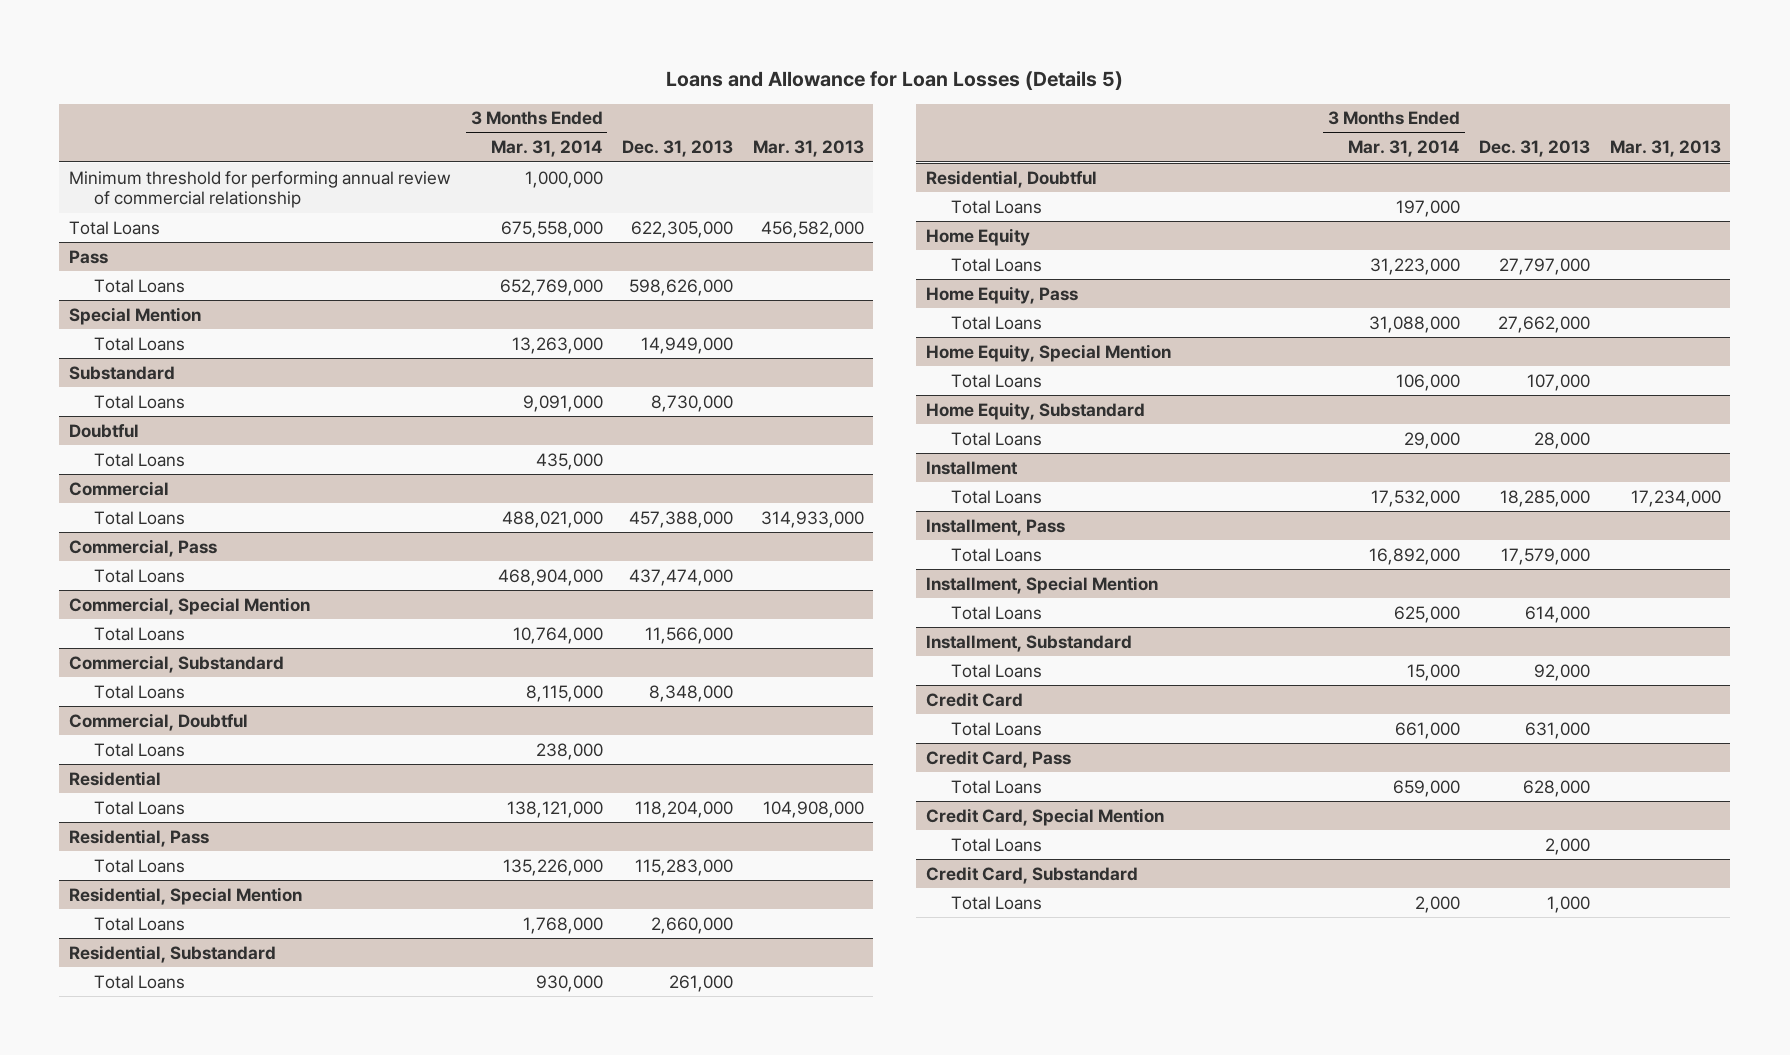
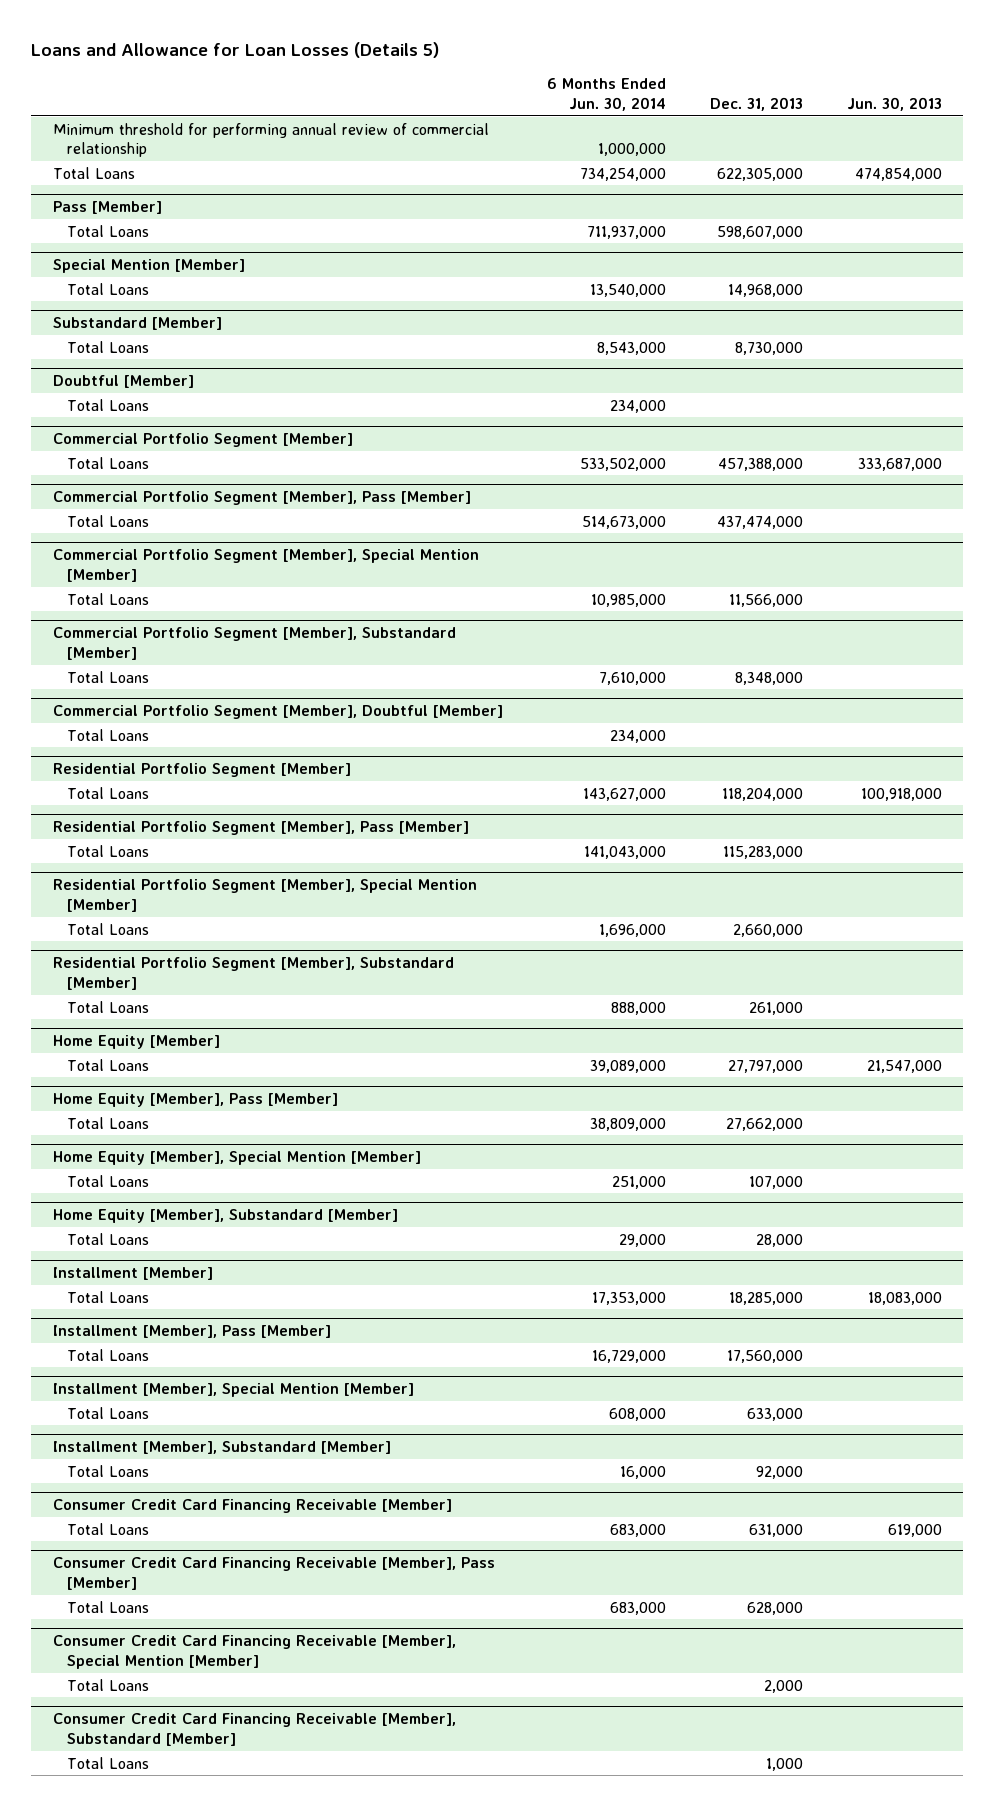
- | 3 Months Ended Mar. 31, 2014 | Dec. 31, 2013 | Mar. 31, 2013
+ | 6 Months Ended Jun. 30, 2014 | Dec. 31, 2013 | Jun. 30, 2013
- Pass
- Total Loans | 652,769,000 | 598,626,000 |
- Special Mention
- Total Loans | 13,263,000 | 14,949,000 |
- Substandard
+ Pass [Member]
+ Total Loans | 711,937,000 | 598,607,000 |
+ Special Mention [Member]
+ Total Loans | 13,540,000 | 14,968,000 |
+ Substandard [Member]
- Doubtful
+ Doubtful [Member]
- Commercial
+ Commercial Portfolio Segment [Member]
- Commercial, Pass
+ Commercial Portfolio Segment [Member], Pass [Member]
- Commercial, Special Mention
+ Commercial Portfolio Segment [Member], Special Mention [Member]
- Commercial, Substandard
+ Commercial Portfolio Segment [Member], Substandard [Member]
- Commercial, Doubtful
+ Commercial Portfolio Segment [Member], Doubtful [Member]
- Residential
+ Residential Portfolio Segment [Member]
- Residential, Pass
+ Residential Portfolio Segment [Member], Pass [Member]
- Residential, Special Mention
+ Residential Portfolio Segment [Member], Special Mention [Member]
- Residential, Substandard
+ Residential Portfolio Segment [Member], Substandard [Member]
- Residential, Doubtful
- Total Loans | 197,000 | |
- Home Equity
+ Home Equity [Member]
- Home Equity, Pass
+ Home Equity [Member], Pass [Member]
- Home Equity, Special Mention
+ Home Equity [Member], Special Mention [Member]
- Home Equity, Substandard
+ Home Equity [Member], Substandard [Member]
- Installment
+ Installment [Member]
- Installment, Pass
- Total Loans | 16,892,000 | 17,579,000 |
- Installment, Special Mention
- Total Loans | 625,000 | 614,000 |
- Installment, Substandard
+ Installment [Member], Pass [Member]
+ Total Loans | 16,729,000 | 17,560,000 |
+ Installment [Member], Special Mention [Member]
+ Total Loans | 608,000 | 633,000 |
+ Installment [Member], Substandard [Member]
- Credit Card
+ Consumer Credit Card Financing Receivable [Member]
- Credit Card, Pass
+ Consumer Credit Card Financing Receivable [Member], Pass [Member]
- Credit Card, Special Mention
+ Consumer Credit Card Financing Receivable [Member], Special Mention [Member]
- Credit Card, Substandard
+ Consumer Credit Card Financing Receivable [Member], Substandard [Member]

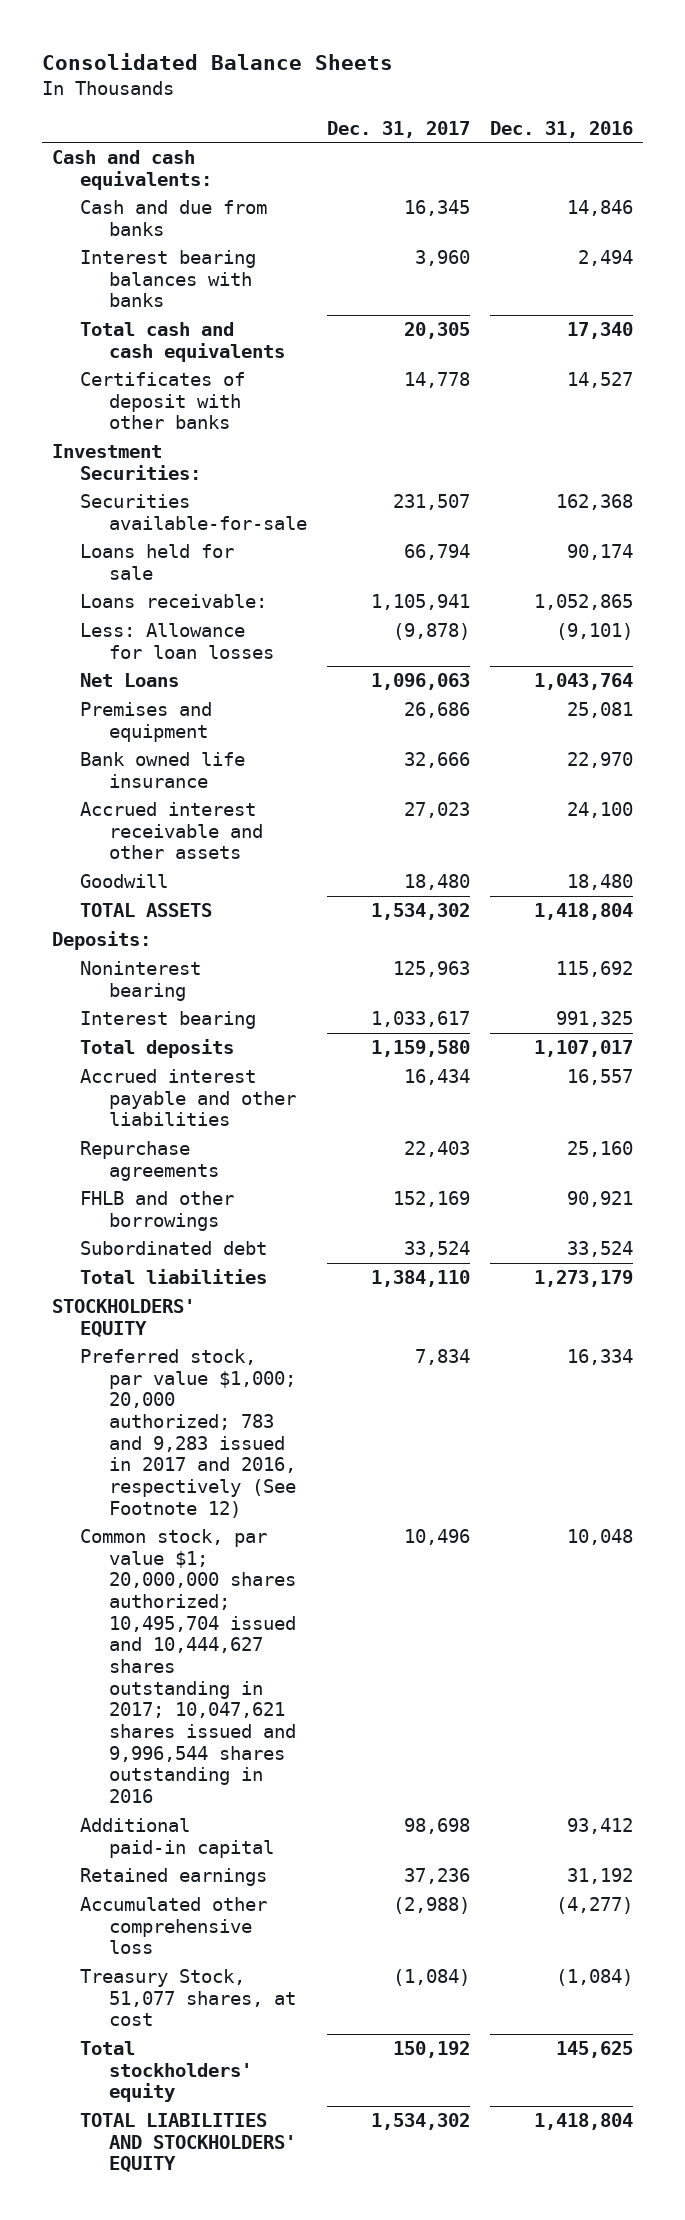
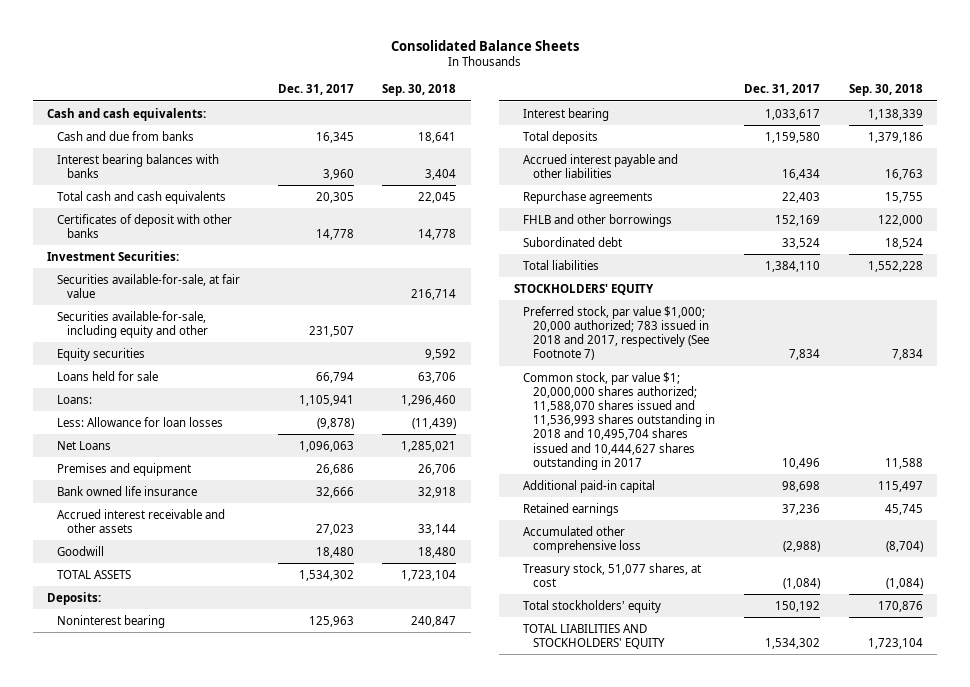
- | Dec. 31, 2017 | Dec. 31, 2016
+ | Dec. 31, 2017 | Sep. 30, 2018
- Securities available-for-sale | 231,507 | 162,368
+ Securities available-for-sale, at fair value | | 216,714
+ Securities available-for-sale, including equity and other | 231,507 |
+ Equity securities | | 9,592
- Loans receivable: | 1,105,941 | 1,052,865
+ Loans: | 1,105,941 | 1,296,460
- Preferred stock, par value $1,000; 20,000 authorized; 783 and 9,283 issued in 2017 and 2016, respectively (See Footnote 12) | 7,834 | 16,334
- Common stock, par value $1; 20,000,000 shares authorized; 10,495,704 issued and 10,444,627 shares outstanding in 2017; 10,047,621 shares issued and 9,996,544 shares outstanding in 2016 | 10,496 | 10,048
+ Preferred stock, par value $1,000; 20,000 authorized; 783 issued in 2018 and 2017, respectively (See Footnote 7) | 7,834 | 7,834
+ Common stock, par value $1; 20,000,000 shares authorized; 11,588,070 shares issued and 11,536,993 shares outstanding in 2018 and 10,495,704 shares issued and 10,444,627 shares outstanding in 2017 | 10,496 | 11,588
- Treasury Stock, 51,077 shares, at cost | (1,084) | (1,084)
+ Treasury stock, 51,077 shares, at cost | (1,084) | (1,084)

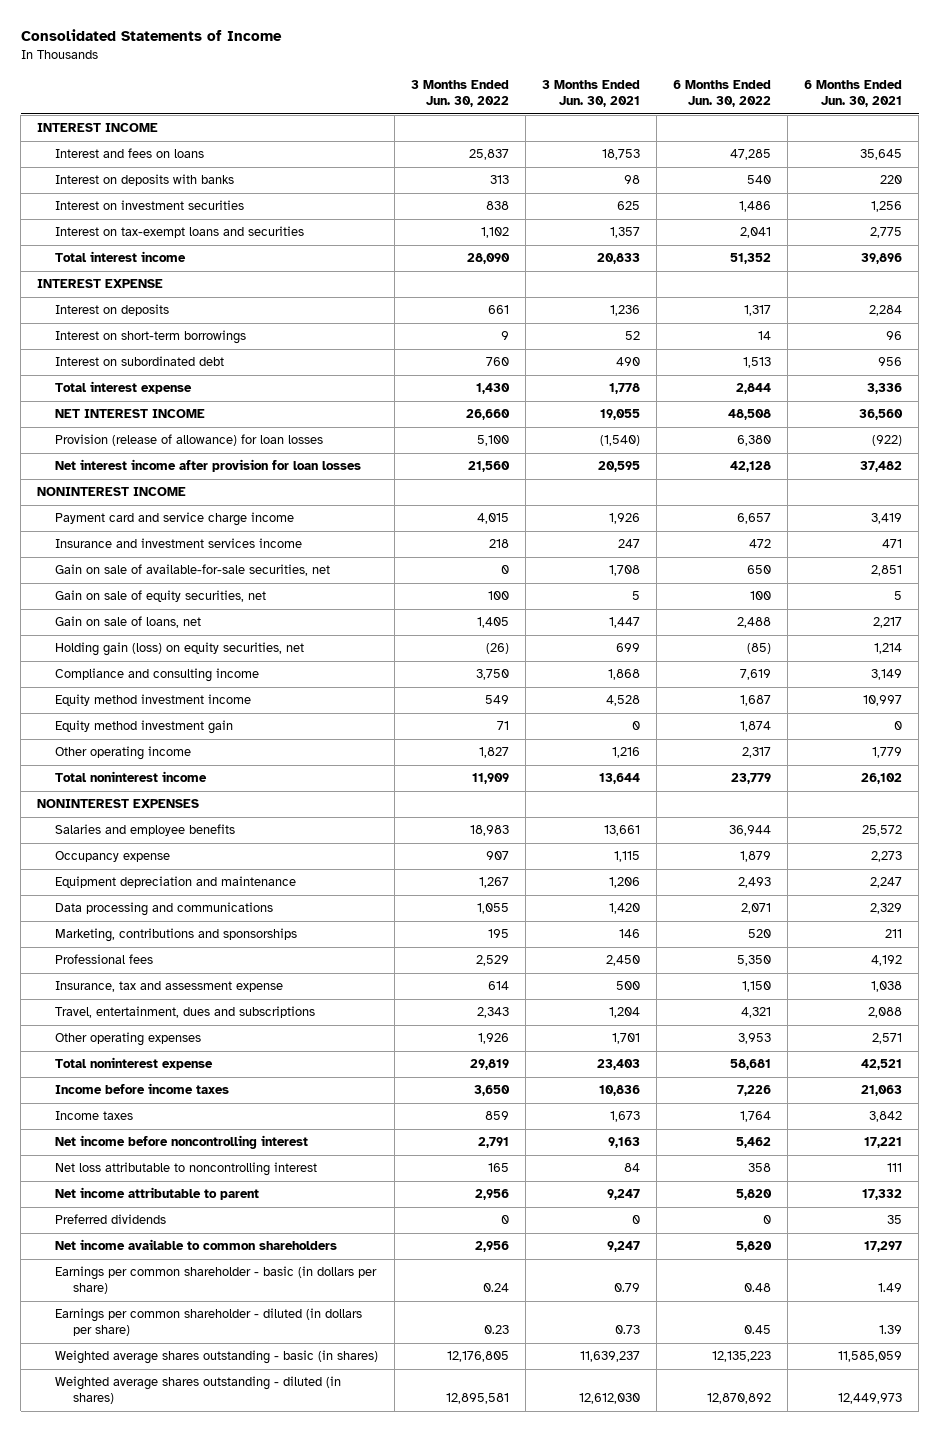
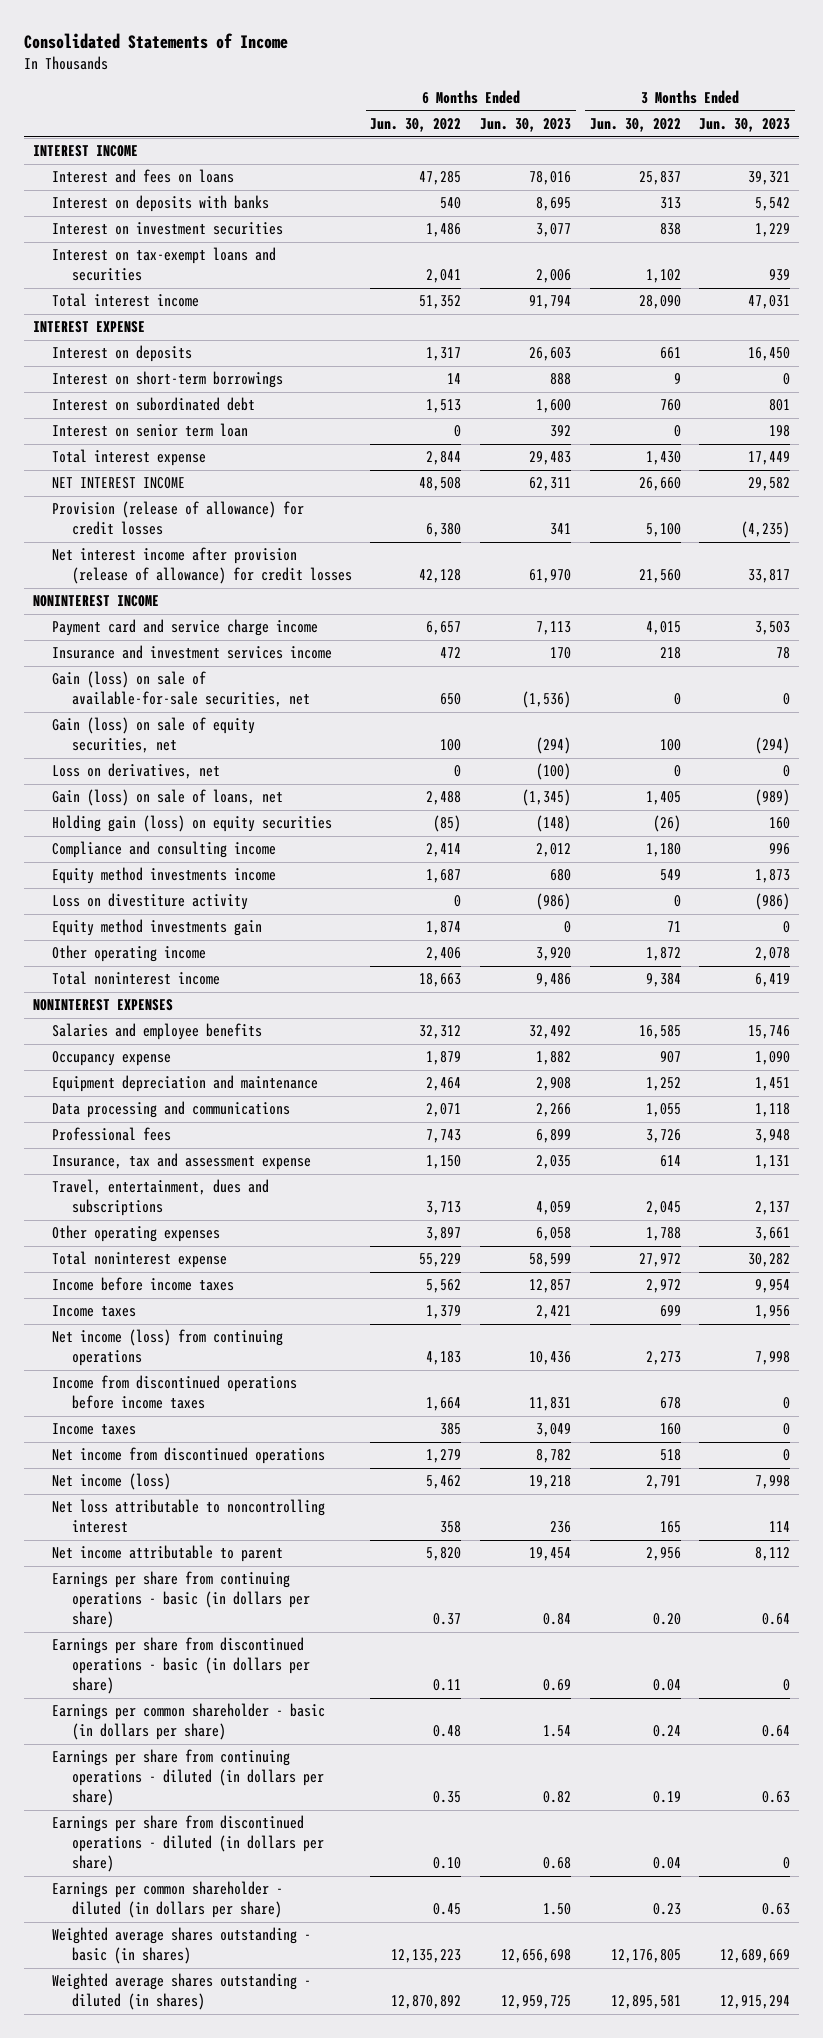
- | 3 Months Ended Jun. 30, 2022 | 3 Months Ended Jun. 30, 2021 | 6 Months Ended Jun. 30, 2022 | 6 Months Ended Jun. 30, 2021
+ | 6 Months Ended Jun. 30, 2022 | 6 Months Ended Jun. 30, 2023 | 3 Months Ended Jun. 30, 2022 | 3 Months Ended Jun. 30, 2023
+ Interest on senior term loan | 0 | 392 | 0 | 198
- Provision (release of allowance) for loan losses | 5,100 | (1,540) | 6,380 | (922)
- Net interest income after provision for loan losses | 21,560 | 20,595 | 42,128 | 37,482
+ Provision (release of allowance) for credit losses | 6,380 | 341 | 5,100 | (4,235)
+ Net interest income after provision (release of allowance) for credit losses | 42,128 | 61,970 | 21,560 | 33,817
- Gain on sale of available-for-sale securities, net | 0 | 1,708 | 650 | 2,851
- Gain on sale of equity securities, net | 100 | 5 | 100 | 5
- Gain on sale of loans, net | 1,405 | 1,447 | 2,488 | 2,217
- Holding gain (loss) on equity securities, net | (26) | 699 | (85) | 1,214
- Compliance and consulting income | 3,750 | 1,868 | 7,619 | 3,149
- Equity method investment income | 549 | 4,528 | 1,687 | 10,997
- Equity method investment gain | 71 | 0 | 1,874 | 0
- Other operating income | 1,827 | 1,216 | 2,317 | 1,779
- Total noninterest income | 11,909 | 13,644 | 23,779 | 26,102
+ Gain (loss) on sale of available-for-sale securities, net | 650 | (1,536) | 0 | 0
+ Gain (loss) on sale of equity securities, net | 100 | (294) | 100 | (294)
+ Loss on derivatives, net | 0 | (100) | 0 | 0
+ Gain (loss) on sale of loans, net | 2,488 | (1,345) | 1,405 | (989)
+ Holding gain (loss) on equity securities | (85) | (148) | (26) | 160
+ Compliance and consulting income | 2,414 | 2,012 | 1,180 | 996
+ Equity method investments income | 1,687 | 680 | 549 | 1,873
+ Loss on divestiture activity | 0 | (986) | 0 | (986)
+ Equity method investments gain | 1,874 | 0 | 71 | 0
+ Other operating income | 2,406 | 3,920 | 1,872 | 2,078
+ Total noninterest income | 18,663 | 9,486 | 9,384 | 6,419
- Salaries and employee benefits | 18,983 | 13,661 | 36,944 | 25,572
+ Salaries and employee benefits | 32,312 | 32,492 | 16,585 | 15,746
- Equipment depreciation and maintenance | 1,267 | 1,206 | 2,493 | 2,247
+ Equipment depreciation and maintenance | 2,464 | 2,908 | 1,252 | 1,451
- Marketing, contributions and sponsorships | 195 | 146 | 520 | 211
- Professional fees | 2,529 | 2,450 | 5,350 | 4,192
+ Professional fees | 7,743 | 6,899 | 3,726 | 3,948
- Travel, entertainment, dues and subscriptions | 2,343 | 1,204 | 4,321 | 2,088
- Other operating expenses | 1,926 | 1,701 | 3,953 | 2,571
- Total noninterest expense | 29,819 | 23,403 | 58,681 | 42,521
- Income before income taxes | 3,650 | 10,836 | 7,226 | 21,063
- Income taxes | 859 | 1,673 | 1,764 | 3,842
- Net income before noncontrolling interest | 2,791 | 9,163 | 5,462 | 17,221
+ Travel, entertainment, dues and subscriptions | 3,713 | 4,059 | 2,045 | 2,137
+ Other operating expenses | 3,897 | 6,058 | 1,788 | 3,661
+ Total noninterest expense | 55,229 | 58,599 | 27,972 | 30,282
+ Income before income taxes | 5,562 | 12,857 | 2,972 | 9,954
+ Income taxes | 1,379 | 2,421 | 699 | 1,956
+ Net income (loss) from continuing operations | 4,183 | 10,436 | 2,273 | 7,998
+ Income from discontinued operations before income taxes | 1,664 | 11,831 | 678 | 0
+ Income taxes | 385 | 3,049 | 160 | 0
+ Net income from discontinued operations | 1,279 | 8,782 | 518 | 0
+ Net income (loss) | 5,462 | 19,218 | 2,791 | 7,998
- Preferred dividends | 0 | 0 | 0 | 35
- Net income available to common shareholders | 2,956 | 9,247 | 5,820 | 17,297
+ Earnings per share from continuing operations - basic (in dollars per share) | 0.37 | 0.84 | 0.20 | 0.64
+ Earnings per share from discontinued operations - basic (in dollars per share) | 0.11 | 0.69 | 0.04 | 0
+ Earnings per share from continuing operations - diluted (in dollars per share) | 0.35 | 0.82 | 0.19 | 0.63
+ Earnings per share from discontinued operations - diluted (in dollars per share) | 0.10 | 0.68 | 0.04 | 0

